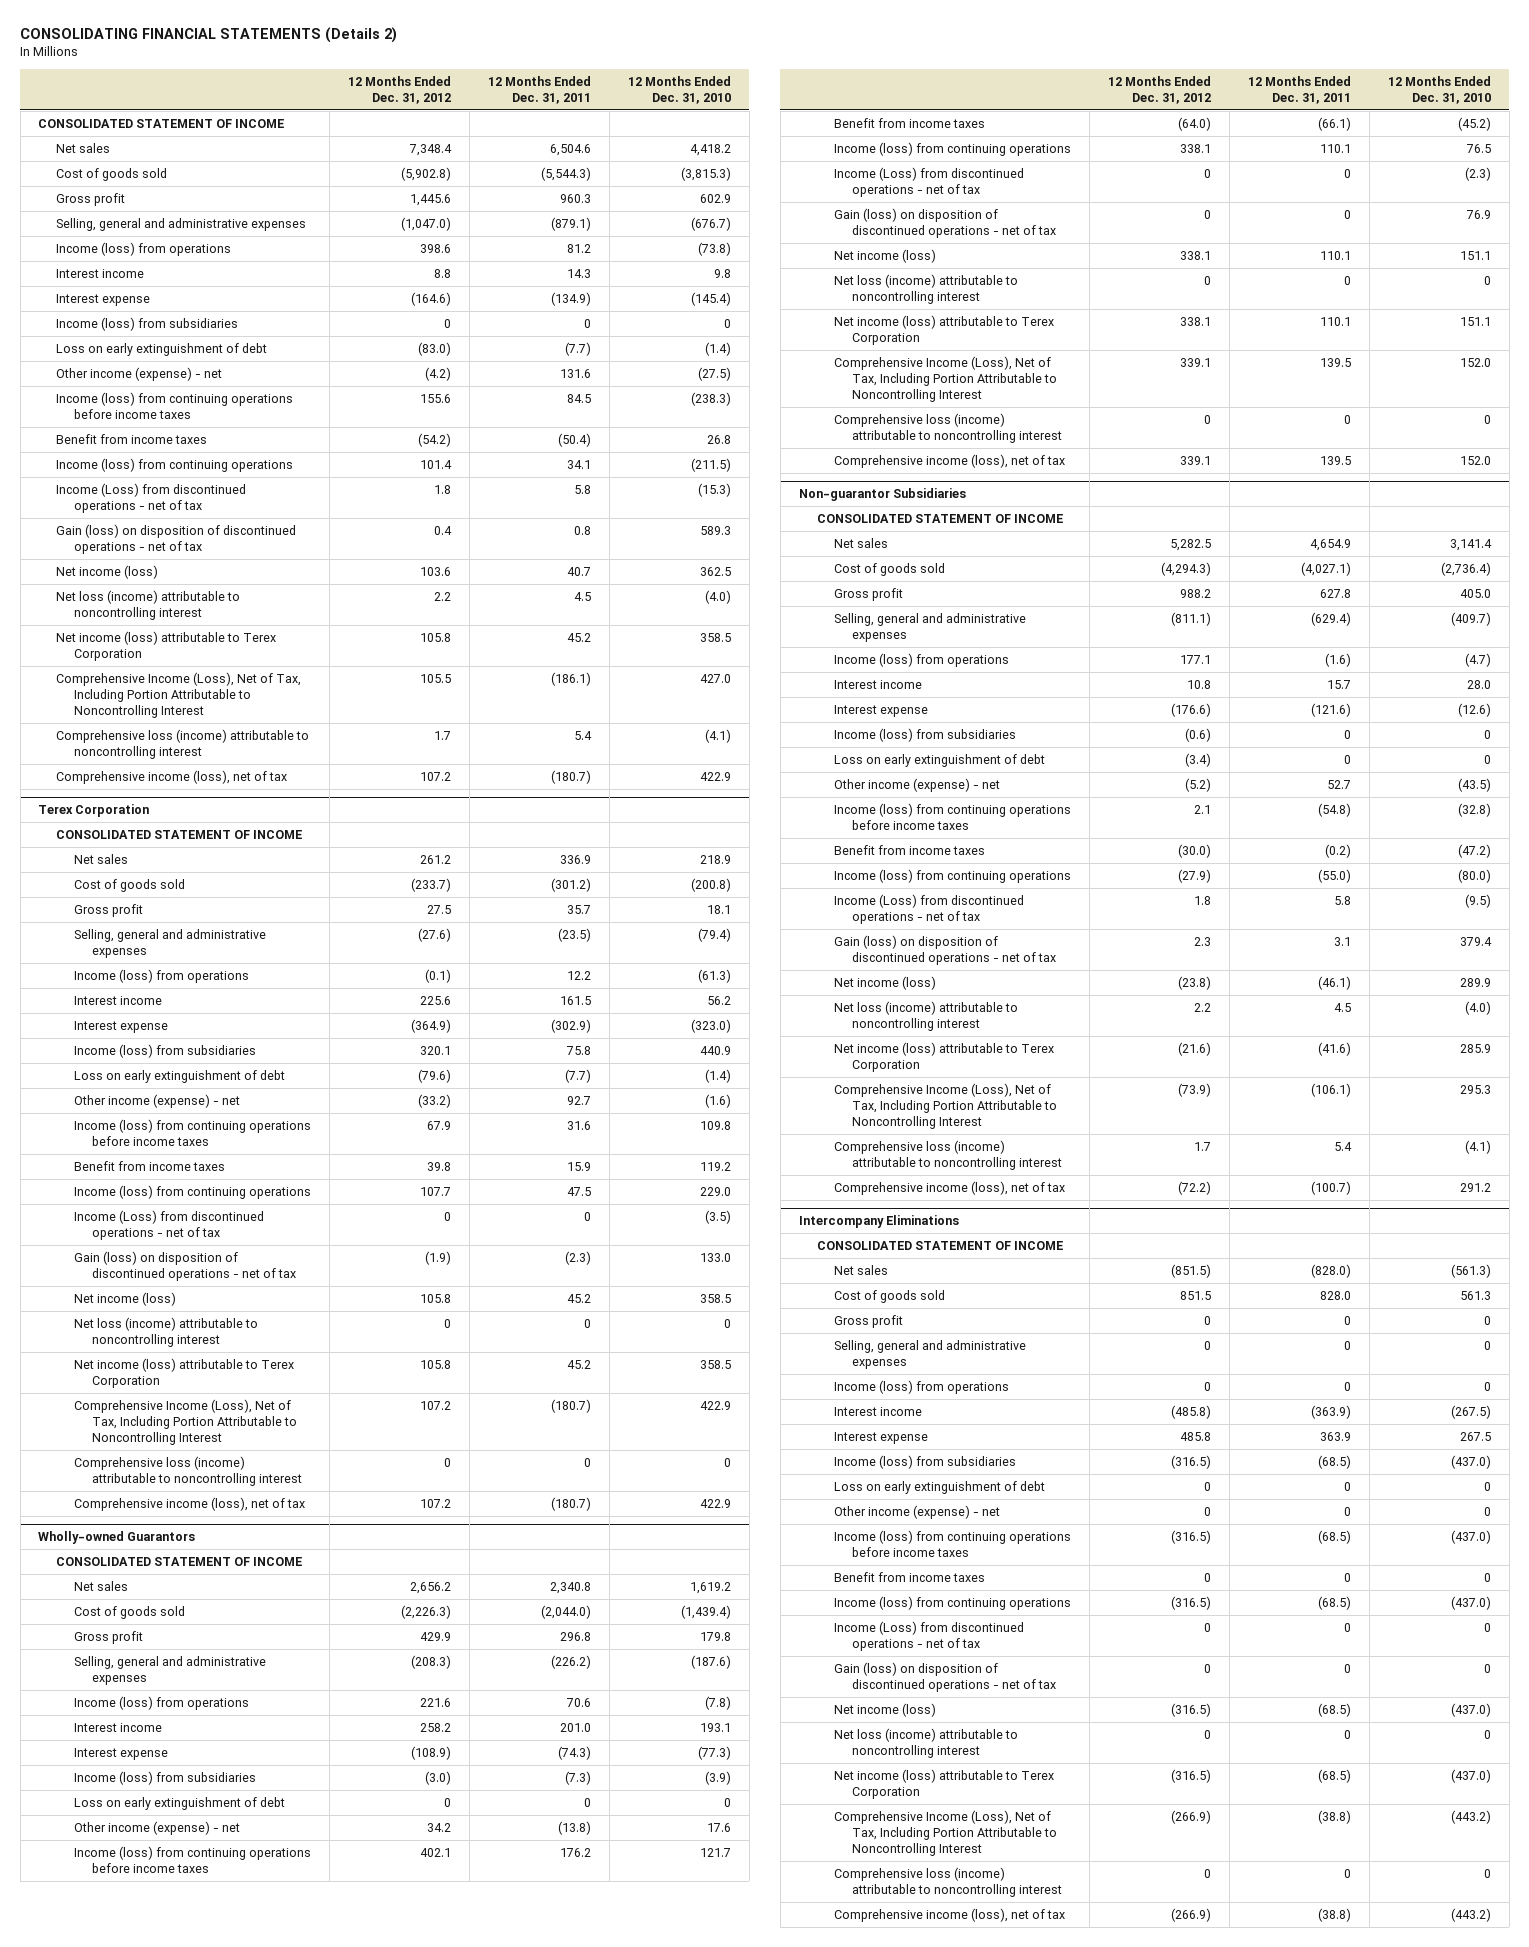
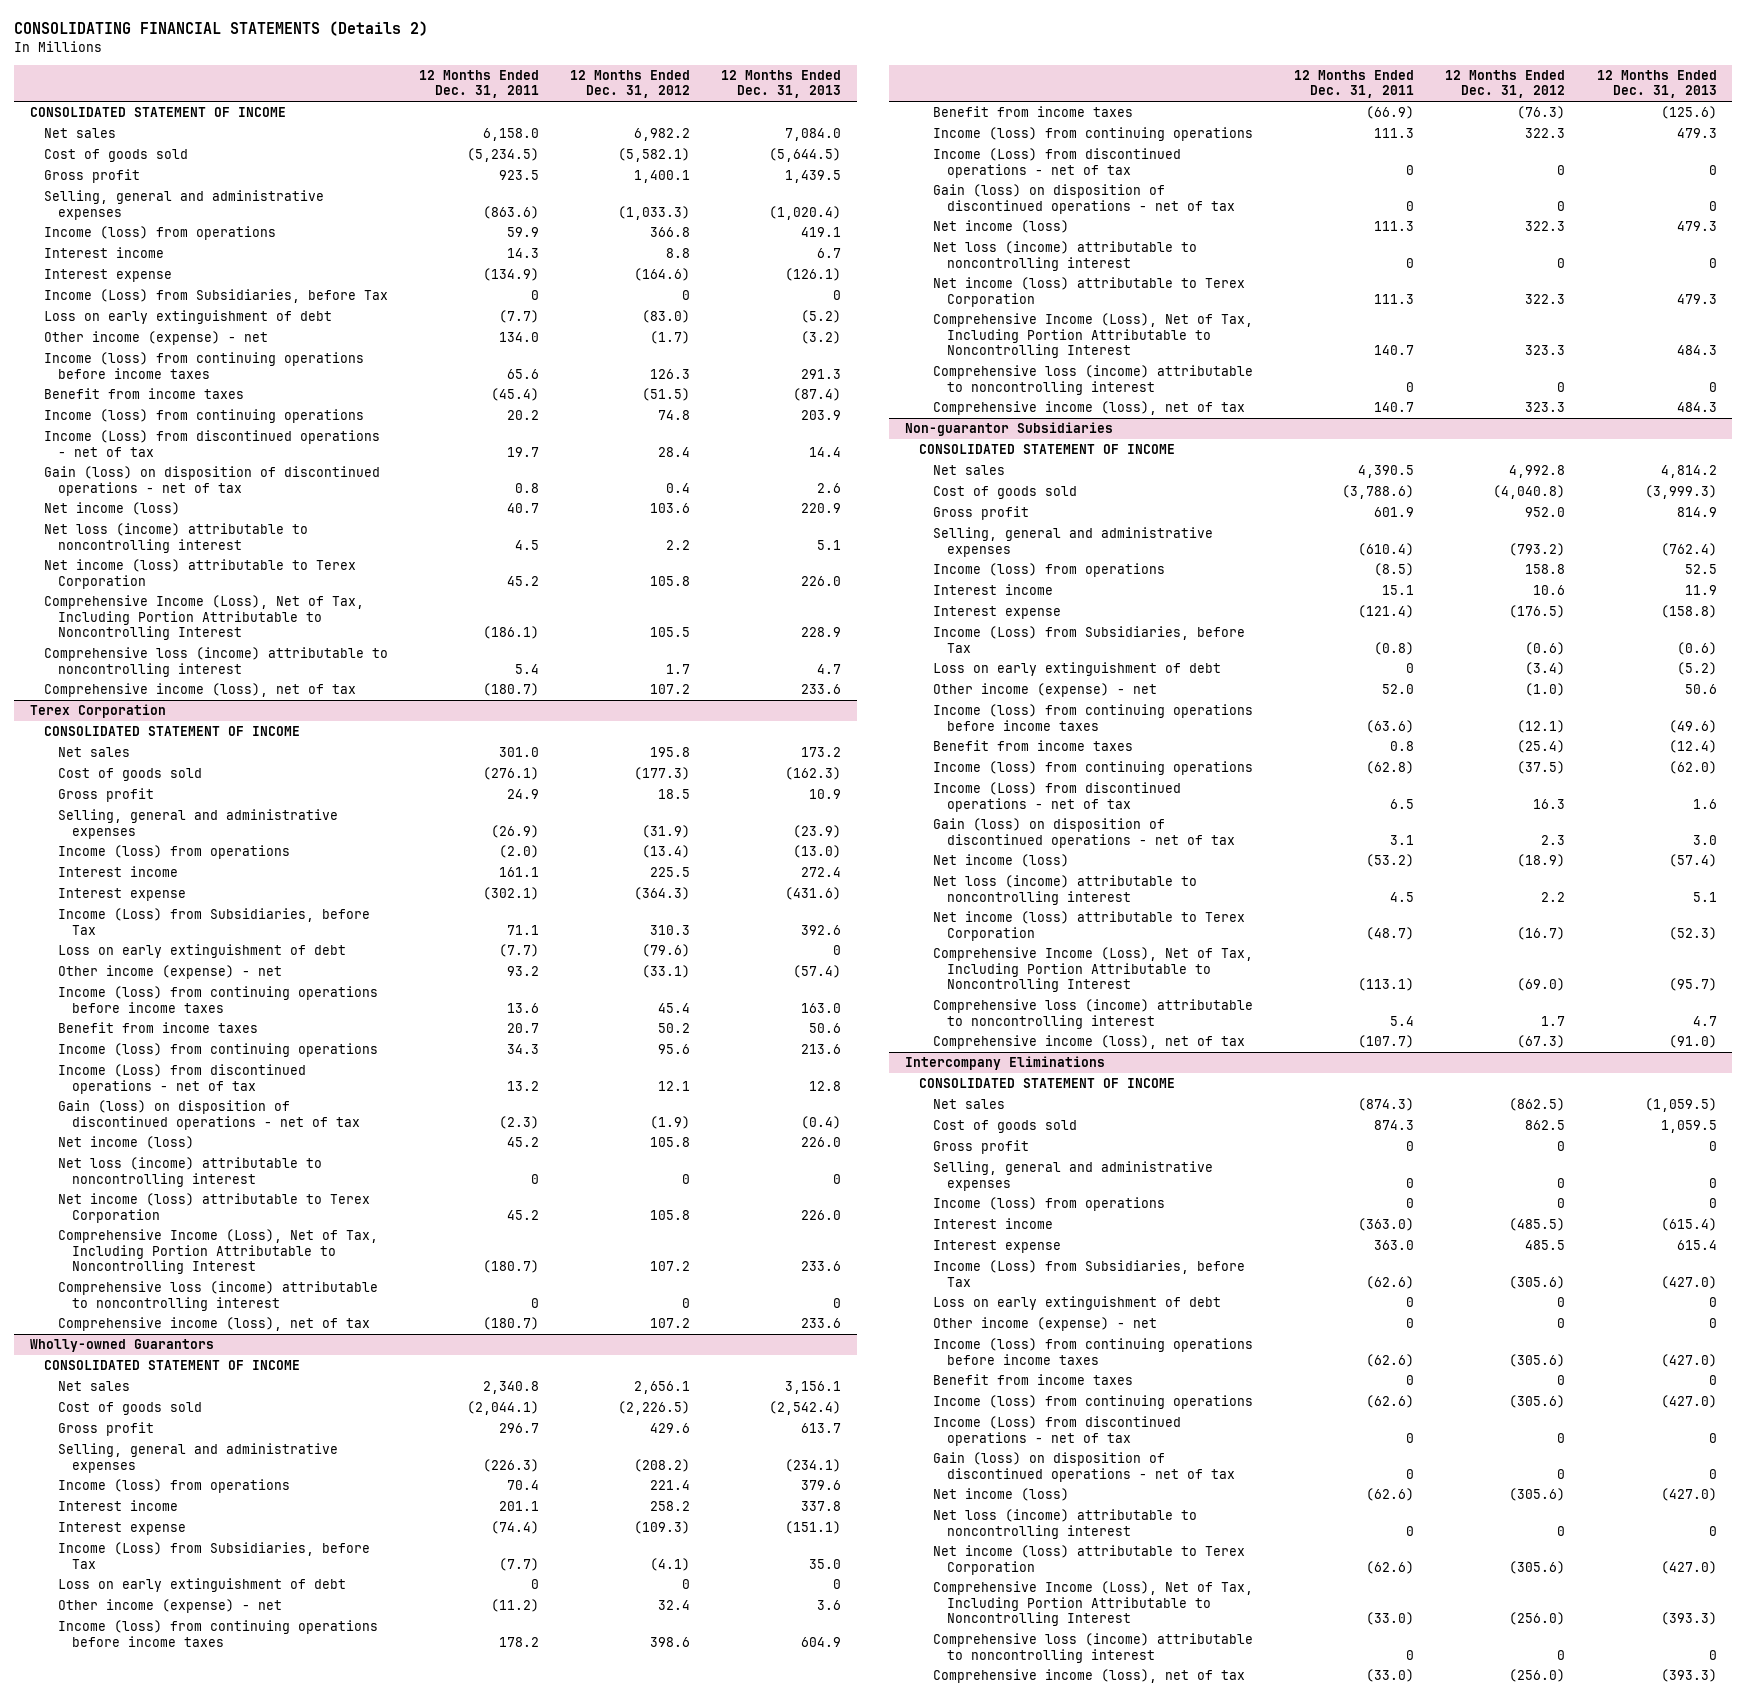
- | 12 Months Ended Dec. 31, 2012 | 12 Months Ended Dec. 31, 2011 | 12 Months Ended Dec. 31, 2010
+ | 12 Months Ended Dec. 31, 2011 | 12 Months Ended Dec. 31, 2012 | 12 Months Ended Dec. 31, 2013
- Net sales | 7,348.4 | 6,504.6 | 4,418.2
- Cost of goods sold | (5,902.8) | (5,544.3) | (3,815.3)
- Gross profit | 1,445.6 | 960.3 | 602.9
- Selling, general and administrative expenses | (1,047.0) | (879.1) | (676.7)
- Income (loss) from operations | 398.6 | 81.2 | (73.8)
+ Net sales | 6,158.0 | 6,982.2 | 7,084.0
+ Cost of goods sold | (5,234.5) | (5,582.1) | (5,644.5)
+ Gross profit | 923.5 | 1,400.1 | 1,439.5
+ Selling, general and administrative expenses | (863.6) | (1,033.3) | (1,020.4)
+ Income (loss) from operations | 59.9 | 366.8 | 419.1
- Income (loss) from subsidiaries | 0 | 0 | 0
+ Income (Loss) from Subsidiaries, before Tax | 0 | 0 | 0
- Other income (expense) - net | (4.2) | 131.6 | (27.5)
- Income (loss) from continuing operations before income taxes | 155.6 | 84.5 | (238.3)
- Benefit from income taxes | (54.2) | (50.4) | 26.8
- Income (loss) from continuing operations | 101.4 | 34.1 | (211.5)
- Income (Loss) from discontinued operations - net of tax | 1.8 | 5.8 | (15.3)
+ Other income (expense) - net | 134.0 | (1.7) | (3.2)
+ Income (loss) from continuing operations before income taxes | 65.6 | 126.3 | 291.3
+ Benefit from income taxes | (45.4) | (51.5) | (87.4)
+ Income (loss) from continuing operations | 20.2 | 74.8 | 203.9
+ Income (Loss) from discontinued operations - net of tax | 19.7 | 28.4 | 14.4
@ Terex Corporation
- Net sales | 261.2 | 336.9 | 218.9
- Cost of goods sold | (233.7) | (301.2) | (200.8)
- Gross profit | 27.5 | 35.7 | 18.1
- Selling, general and administrative expenses | (27.6) | (23.5) | (79.4)
- Income (loss) from operations | (0.1) | 12.2 | (61.3)
- Interest income | 225.6 | 161.5 | 56.2
- Interest expense | (364.9) | (302.9) | (323.0)
- Income (loss) from subsidiaries | 320.1 | 75.8 | 440.9
+ Net sales | 301.0 | 195.8 | 173.2
+ Cost of goods sold | (276.1) | (177.3) | (162.3)
+ Gross profit | 24.9 | 18.5 | 10.9
+ Selling, general and administrative expenses | (26.9) | (31.9) | (23.9)
+ Income (loss) from operations | (2.0) | (13.4) | (13.0)
+ Interest income | 161.1 | 225.5 | 272.4
+ Interest expense | (302.1) | (364.3) | (431.6)
+ Income (Loss) from Subsidiaries, before Tax | 71.1 | 310.3 | 392.6
- Other income (expense) - net | (33.2) | 92.7 | (1.6)
- Income (loss) from continuing operations before income taxes | 67.9 | 31.6 | 109.8
- Benefit from income taxes | 39.8 | 15.9 | 119.2
- Income (loss) from continuing operations | 107.7 | 47.5 | 229.0
- Income (Loss) from discontinued operations - net of tax | 0 | 0 | (3.5)
+ Other income (expense) - net | 93.2 | (33.1) | (57.4)
+ Income (loss) from continuing operations before income taxes | 13.6 | 45.4 | 163.0
+ Benefit from income taxes | 20.7 | 50.2 | 50.6
+ Income (loss) from continuing operations | 34.3 | 95.6 | 213.6
+ Income (Loss) from discontinued operations - net of tax | 13.2 | 12.1 | 12.8
@ Wholly-owned Guarantors
- Net sales | 2,656.2 | 2,340.8 | 1,619.2
- Cost of goods sold | (2,226.3) | (2,044.0) | (1,439.4)
- Gross profit | 429.9 | 296.8 | 179.8
- Selling, general and administrative expenses | (208.3) | (226.2) | (187.6)
- Income (loss) from operations | 221.6 | 70.6 | (7.8)
- Interest income | 258.2 | 201.0 | 193.1
- Interest expense | (108.9) | (74.3) | (77.3)
- Income (loss) from subsidiaries | (3.0) | (7.3) | (3.9)
+ Net sales | 2,340.8 | 2,656.1 | 3,156.1
+ Cost of goods sold | (2,044.1) | (2,226.5) | (2,542.4)
+ Gross profit | 296.7 | 429.6 | 613.7
+ Selling, general and administrative expenses | (226.3) | (208.2) | (234.1)
+ Income (loss) from operations | 70.4 | 221.4 | 379.6
+ Interest income | 201.1 | 258.2 | 337.8
+ Interest expense | (74.4) | (109.3) | (151.1)
+ Income (Loss) from Subsidiaries, before Tax | (7.7) | (4.1) | 35.0
- Other income (expense) - net | 34.2 | (13.8) | 17.6
- Income (loss) from continuing operations before income taxes | 402.1 | 176.2 | 121.7
- Benefit from income taxes | (64.0) | (66.1) | (45.2)
- Income (loss) from continuing operations | 338.1 | 110.1 | 76.5
+ Other income (expense) - net | (11.2) | 32.4 | 3.6
+ Income (loss) from continuing operations before income taxes | 178.2 | 398.6 | 604.9
+ Benefit from income taxes | (66.9) | (76.3) | (125.6)
+ Income (loss) from continuing operations | 111.3 | 322.3 | 479.3
- Net income (loss) | 338.1 | 110.1 | 151.1
+ Net income (loss) | 111.3 | 322.3 | 479.3
- Net income (loss) attributable to Terex Corporation | 338.1 | 110.1 | 151.1
- Comprehensive Income (Loss), Net of Tax, Including Portion Attributable to Noncontrolling Interest | 339.1 | 139.5 | 152.0
+ Net income (loss) attributable to Terex Corporation | 111.3 | 322.3 | 479.3
+ Comprehensive Income (Loss), Net of Tax, Including Portion Attributable to Noncontrolling Interest | 140.7 | 323.3 | 484.3
- Comprehensive income (loss), net of tax | 339.1 | 139.5 | 152.0
+ Comprehensive income (loss), net of tax | 140.7 | 323.3 | 484.3
@ Non-guarantor Subsidiaries
- Net sales | 5,282.5 | 4,654.9 | 3,141.4
- Cost of goods sold | (4,294.3) | (4,027.1) | (2,736.4)
- Gross profit | 988.2 | 627.8 | 405.0
- Selling, general and administrative expenses | (811.1) | (629.4) | (409.7)
- Income (loss) from operations | 177.1 | (1.6) | (4.7)
- Interest income | 10.8 | 15.7 | 28.0
- Interest expense | (176.6) | (121.6) | (12.6)
- Income (loss) from subsidiaries | (0.6) | 0 | 0
+ Net sales | 4,390.5 | 4,992.8 | 4,814.2
+ Cost of goods sold | (3,788.6) | (4,040.8) | (3,999.3)
+ Gross profit | 601.9 | 952.0 | 814.9
+ Selling, general and administrative expenses | (610.4) | (793.2) | (762.4)
+ Income (loss) from operations | (8.5) | 158.8 | 52.5
+ Interest income | 15.1 | 10.6 | 11.9
+ Interest expense | (121.4) | (176.5) | (158.8)
+ Income (Loss) from Subsidiaries, before Tax | (0.8) | (0.6) | (0.6)
- Other income (expense) - net | (5.2) | 52.7 | (43.5)
- Income (loss) from continuing operations before income taxes | 2.1 | (54.8) | (32.8)
- Benefit from income taxes | (30.0) | (0.2) | (47.2)
- Income (loss) from continuing operations | (27.9) | (55.0) | (80.0)
- Income (Loss) from discontinued operations - net of tax | 1.8 | 5.8 | (9.5)
+ Other income (expense) - net | 52.0 | (1.0) | 50.6
+ Income (loss) from continuing operations before income taxes | (63.6) | (12.1) | (49.6)
+ Benefit from income taxes | 0.8 | (25.4) | (12.4)
+ Income (loss) from continuing operations | (62.8) | (37.5) | (62.0)
+ Income (Loss) from discontinued operations - net of tax | 6.5 | 16.3 | 1.6
- Net income (loss) | (23.8) | (46.1) | 289.9
+ Net income (loss) | (53.2) | (18.9) | (57.4)
- Net income (loss) attributable to Terex Corporation | (21.6) | (41.6) | 285.9
- Comprehensive Income (Loss), Net of Tax, Including Portion Attributable to Noncontrolling Interest | (73.9) | (106.1) | 295.3
+ Net income (loss) attributable to Terex Corporation | (48.7) | (16.7) | (52.3)
+ Comprehensive Income (Loss), Net of Tax, Including Portion Attributable to Noncontrolling Interest | (113.1) | (69.0) | (95.7)
- Comprehensive income (loss), net of tax | (72.2) | (100.7) | 291.2
+ Comprehensive income (loss), net of tax | (107.7) | (67.3) | (91.0)
@ Intercompany Eliminations
- Net sales | (851.5) | (828.0) | (561.3)
- Cost of goods sold | 851.5 | 828.0 | 561.3
+ Net sales | (874.3) | (862.5) | (1,059.5)
+ Cost of goods sold | 874.3 | 862.5 | 1,059.5
- Interest income | (485.8) | (363.9) | (267.5)
- Interest expense | 485.8 | 363.9 | 267.5
- Income (loss) from subsidiaries | (316.5) | (68.5) | (437.0)
+ Interest income | (363.0) | (485.5) | (615.4)
+ Interest expense | 363.0 | 485.5 | 615.4
+ Income (Loss) from Subsidiaries, before Tax | (62.6) | (305.6) | (427.0)
- Income (loss) from continuing operations before income taxes | (316.5) | (68.5) | (437.0)
+ Income (loss) from continuing operations before income taxes | (62.6) | (305.6) | (427.0)
- Income (loss) from continuing operations | (316.5) | (68.5) | (437.0)
+ Income (loss) from continuing operations | (62.6) | (305.6) | (427.0)
- Net income (loss) | (316.5) | (68.5) | (437.0)
+ Net income (loss) | (62.6) | (305.6) | (427.0)
- Net income (loss) attributable to Terex Corporation | (316.5) | (68.5) | (437.0)
- Comprehensive Income (Loss), Net of Tax, Including Portion Attributable to Noncontrolling Interest | (266.9) | (38.8) | (443.2)
+ Net income (loss) attributable to Terex Corporation | (62.6) | (305.6) | (427.0)
+ Comprehensive Income (Loss), Net of Tax, Including Portion Attributable to Noncontrolling Interest | (33.0) | (256.0) | (393.3)
- Comprehensive income (loss), net of tax | (266.9) | (38.8) | (443.2)
+ Comprehensive income (loss), net of tax | (33.0) | (256.0) | (393.3)

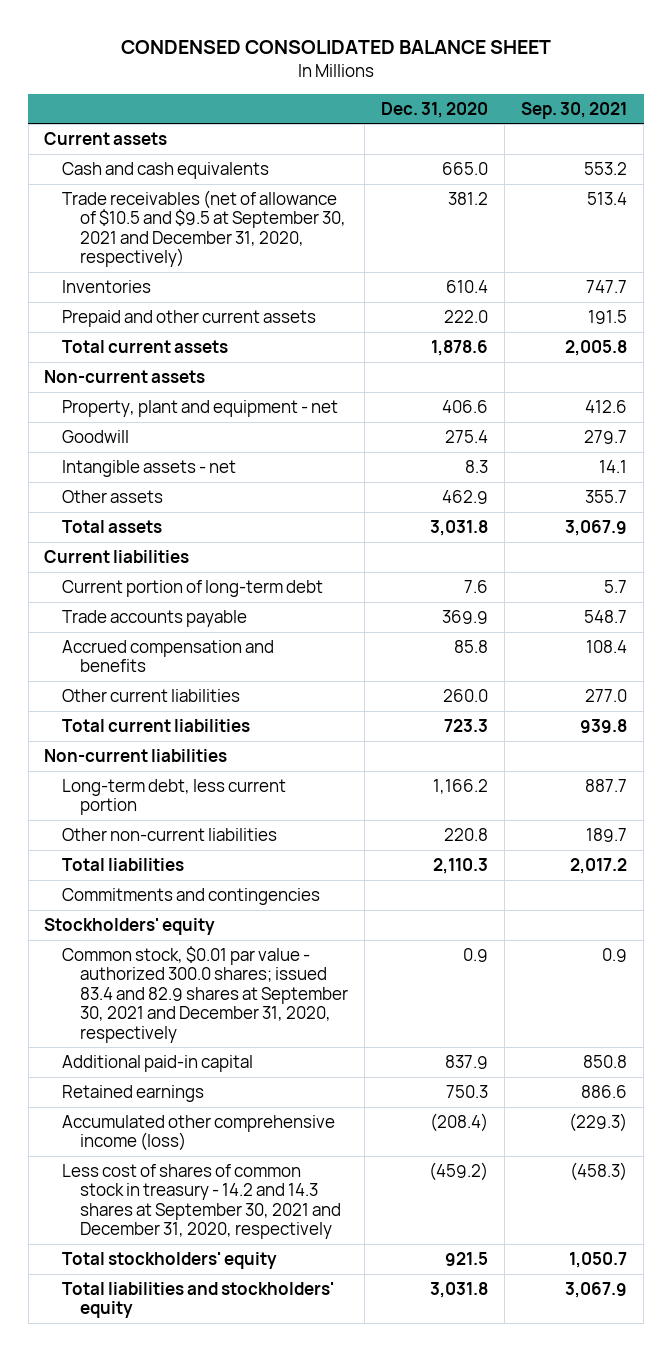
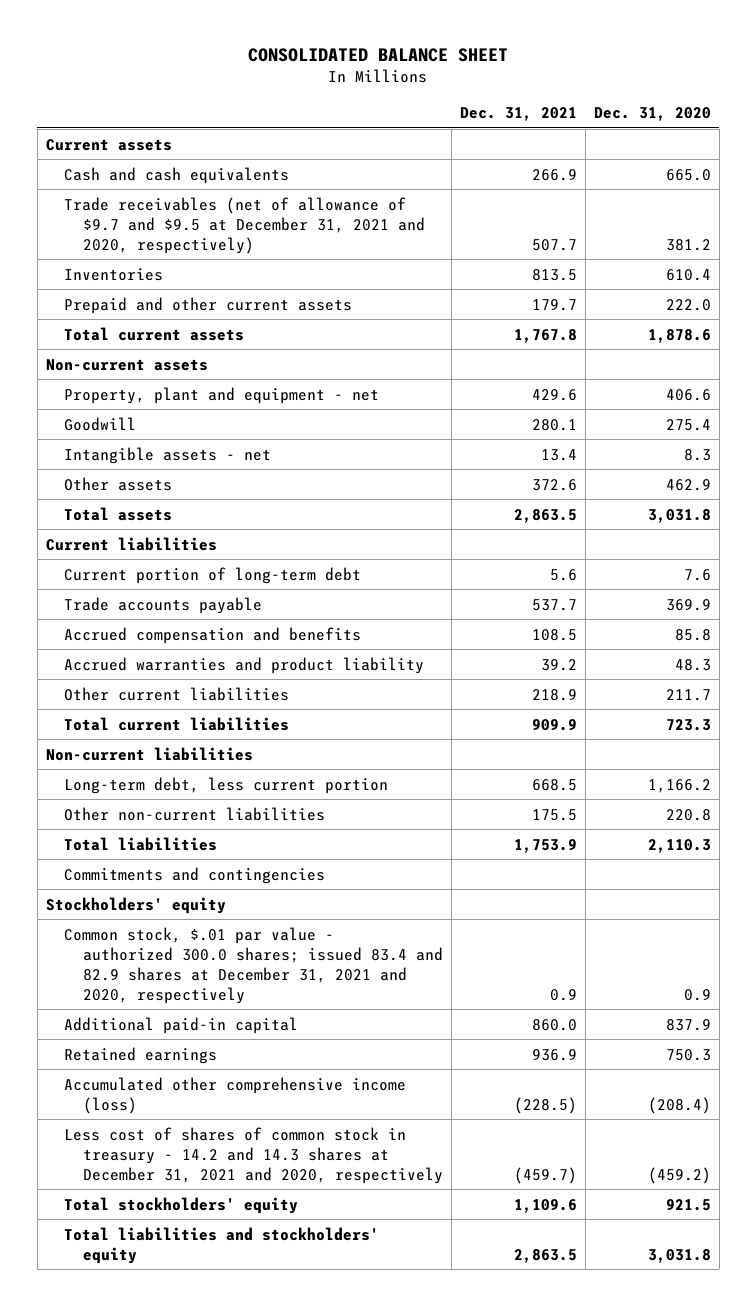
- CONDENSED CONSOLIDATED BALANCE SHEET
+ CONSOLIDATED BALANCE SHEET
- | Dec. 31, 2020 | Sep. 30, 2021
+ | Dec. 31, 2021 | Dec. 31, 2020
- Trade receivables (net of allowance of $10.5 and $9.5 at September 30, 2021 and December 31, 2020, respectively) | 381.2 | 513.4
+ Trade receivables (net of allowance of $9.7 and $9.5 at December 31, 2021 and 2020, respectively) | 507.7 | 381.2
- Other current liabilities | 260.0 | 277.0
+ Accrued warranties and product liability | 39.2 | 48.3
+ Other current liabilities | 218.9 | 211.7
- Common stock, $0.01 par value - authorized 300.0 shares; issued 83.4 and 82.9 shares at September 30, 2021 and December 31, 2020, respectively | 0.9 | 0.9
+ Common stock, $.01 par value - authorized 300.0 shares; issued 83.4 and 82.9 shares at December 31, 2021 and 2020, respectively | 0.9 | 0.9
- Less cost of shares of common stock in treasury - 14.2 and 14.3 shares at September 30, 2021 and December 31, 2020, respectively | (459.2) | (458.3)
+ Less cost of shares of common stock in treasury - 14.2 and 14.3 shares at December 31, 2021 and 2020, respectively | (459.7) | (459.2)

